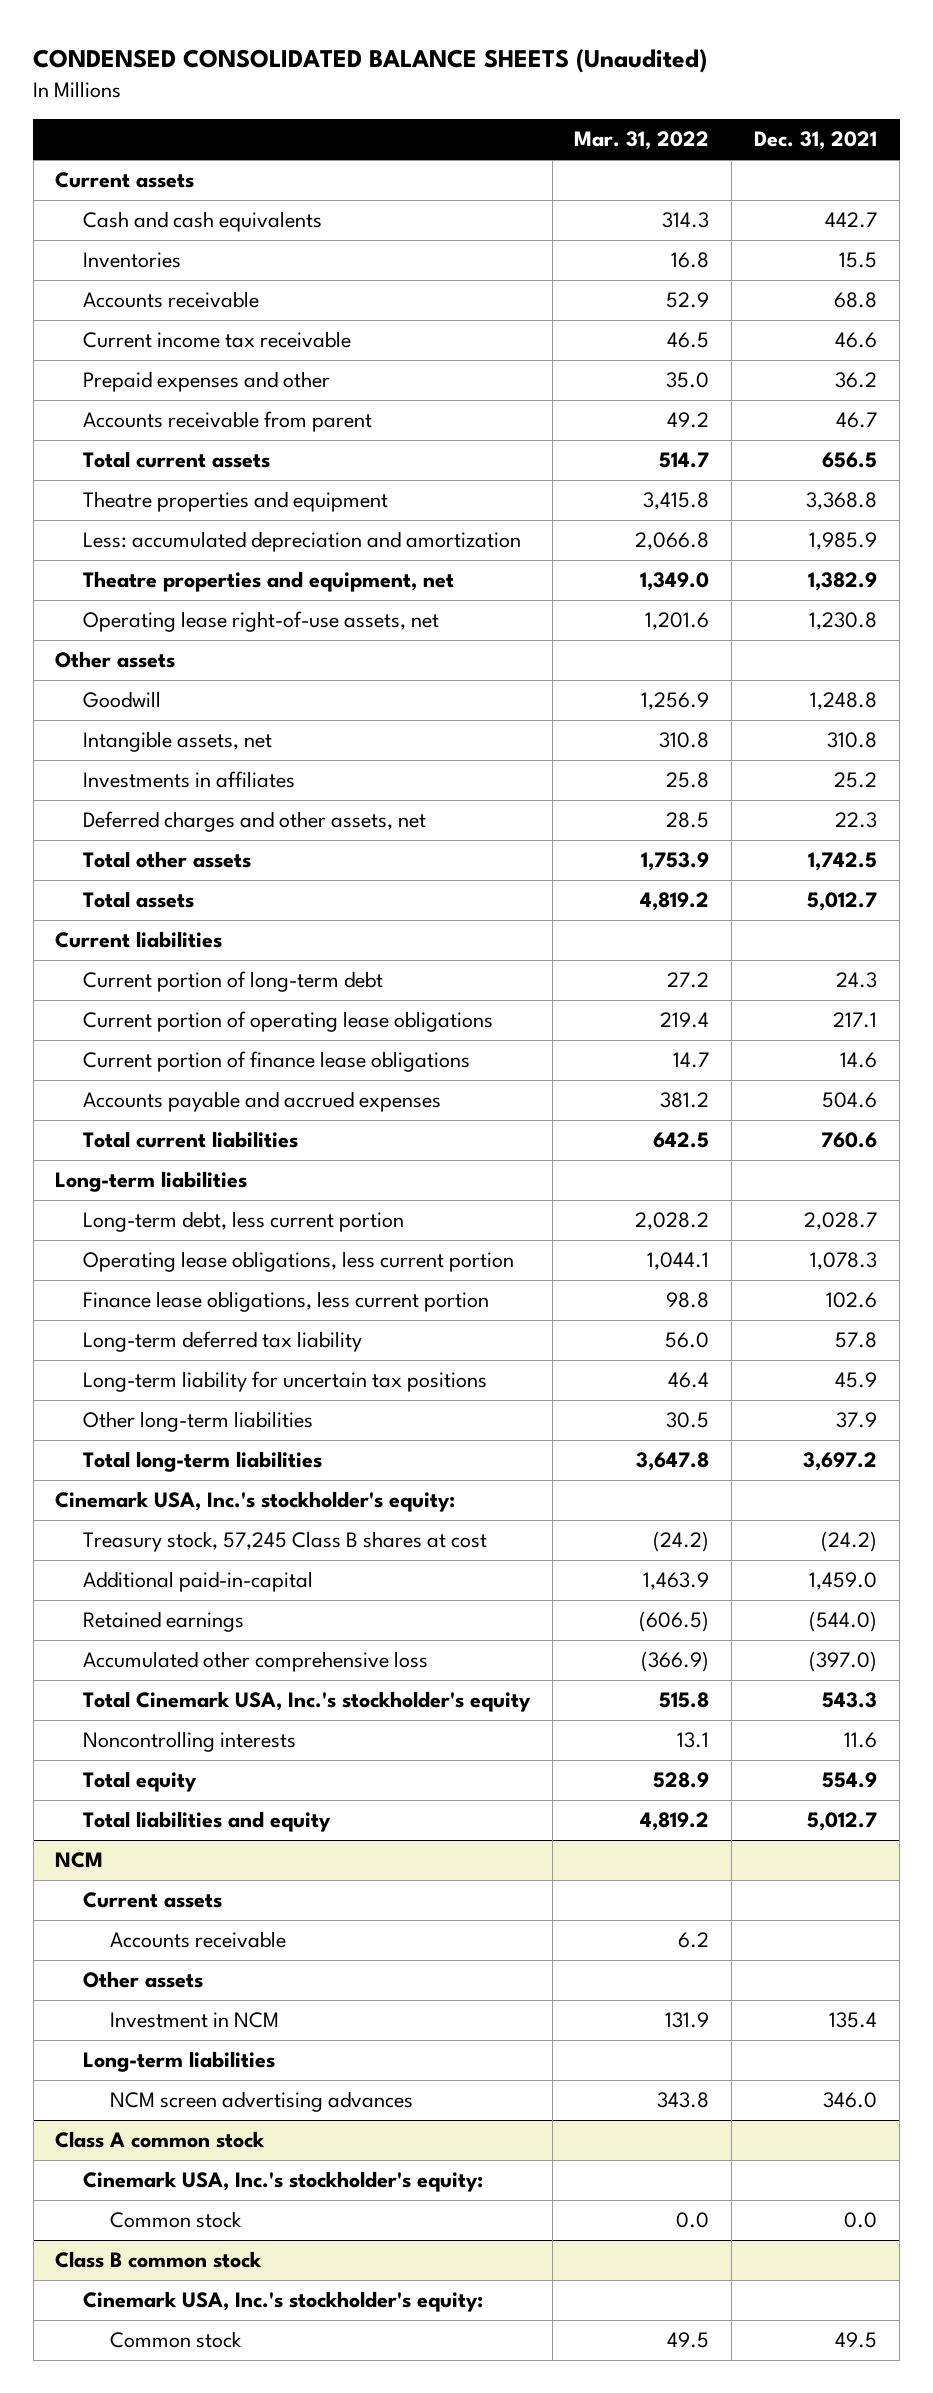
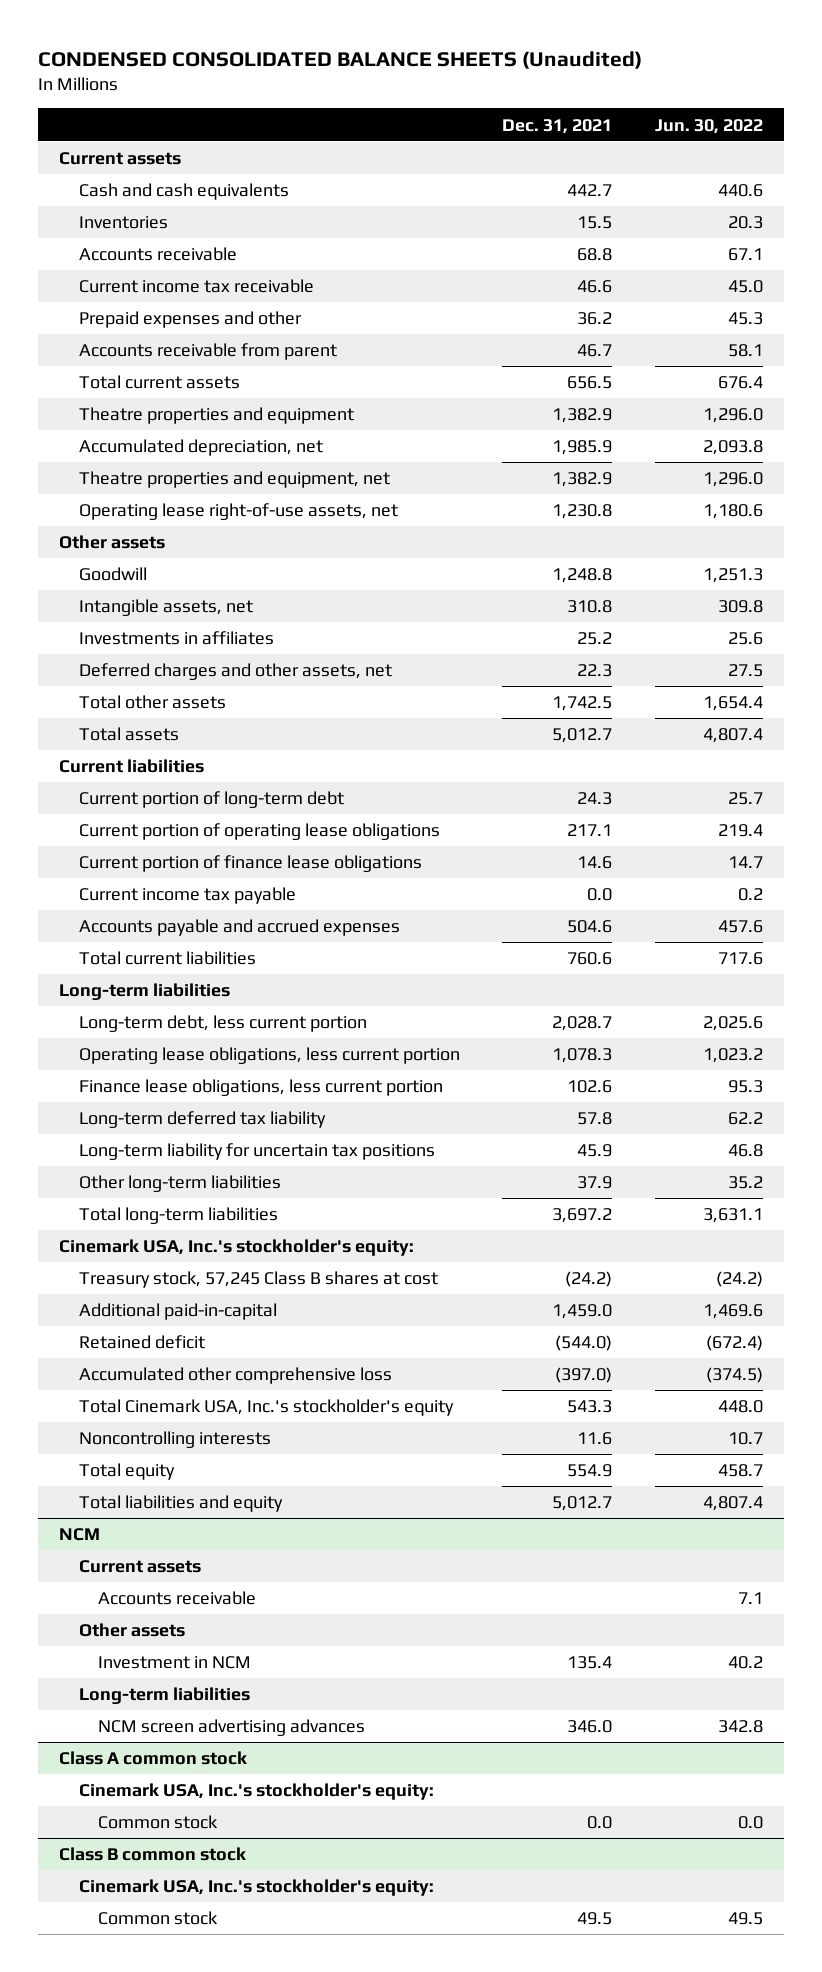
- | Mar. 31, 2022 | Dec. 31, 2021
+ | Dec. 31, 2021 | Jun. 30, 2022
- Theatre properties and equipment | 3,415.8 | 3,368.8
- Less: accumulated depreciation and amortization | 2,066.8 | 1,985.9
+ Theatre properties and equipment | 1,382.9 | 1,296.0
+ Accumulated depreciation, net | 1,985.9 | 2,093.8
+ Current income tax payable | 0.0 | 0.2
- Retained earnings | (606.5) | (544.0)
+ Retained deficit | (544.0) | (672.4)

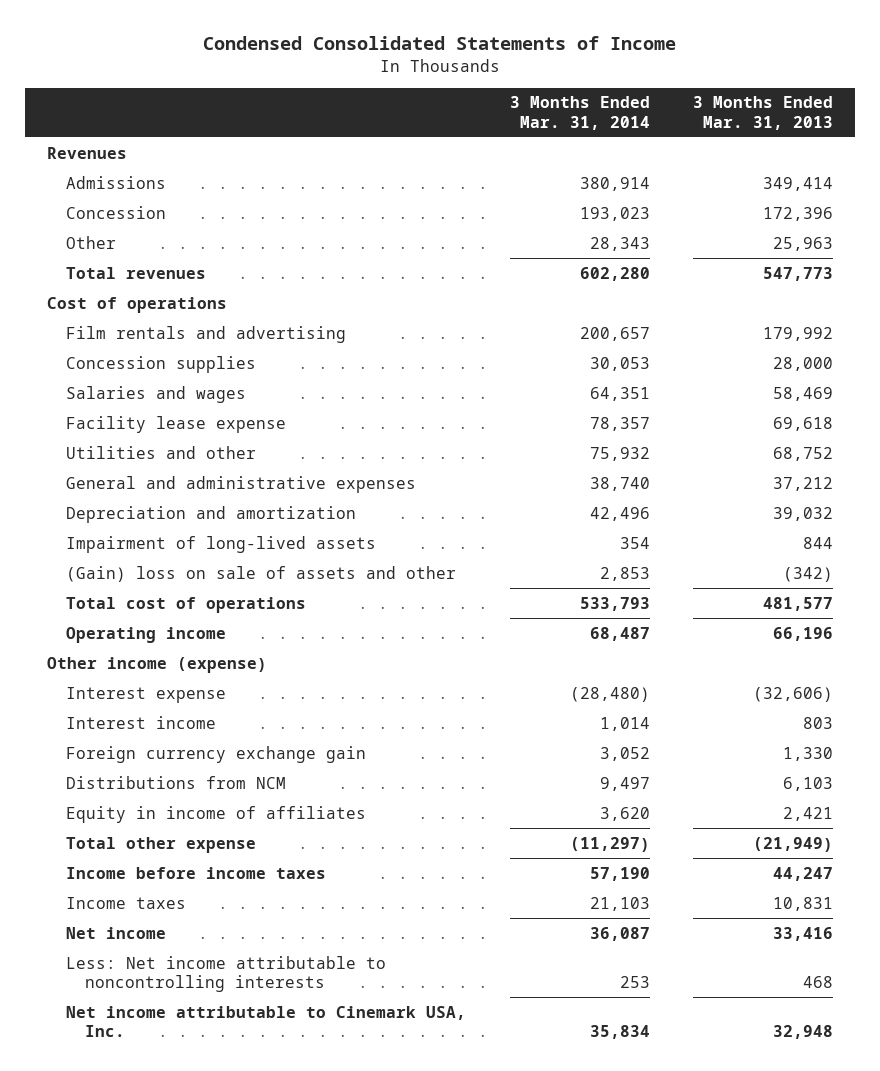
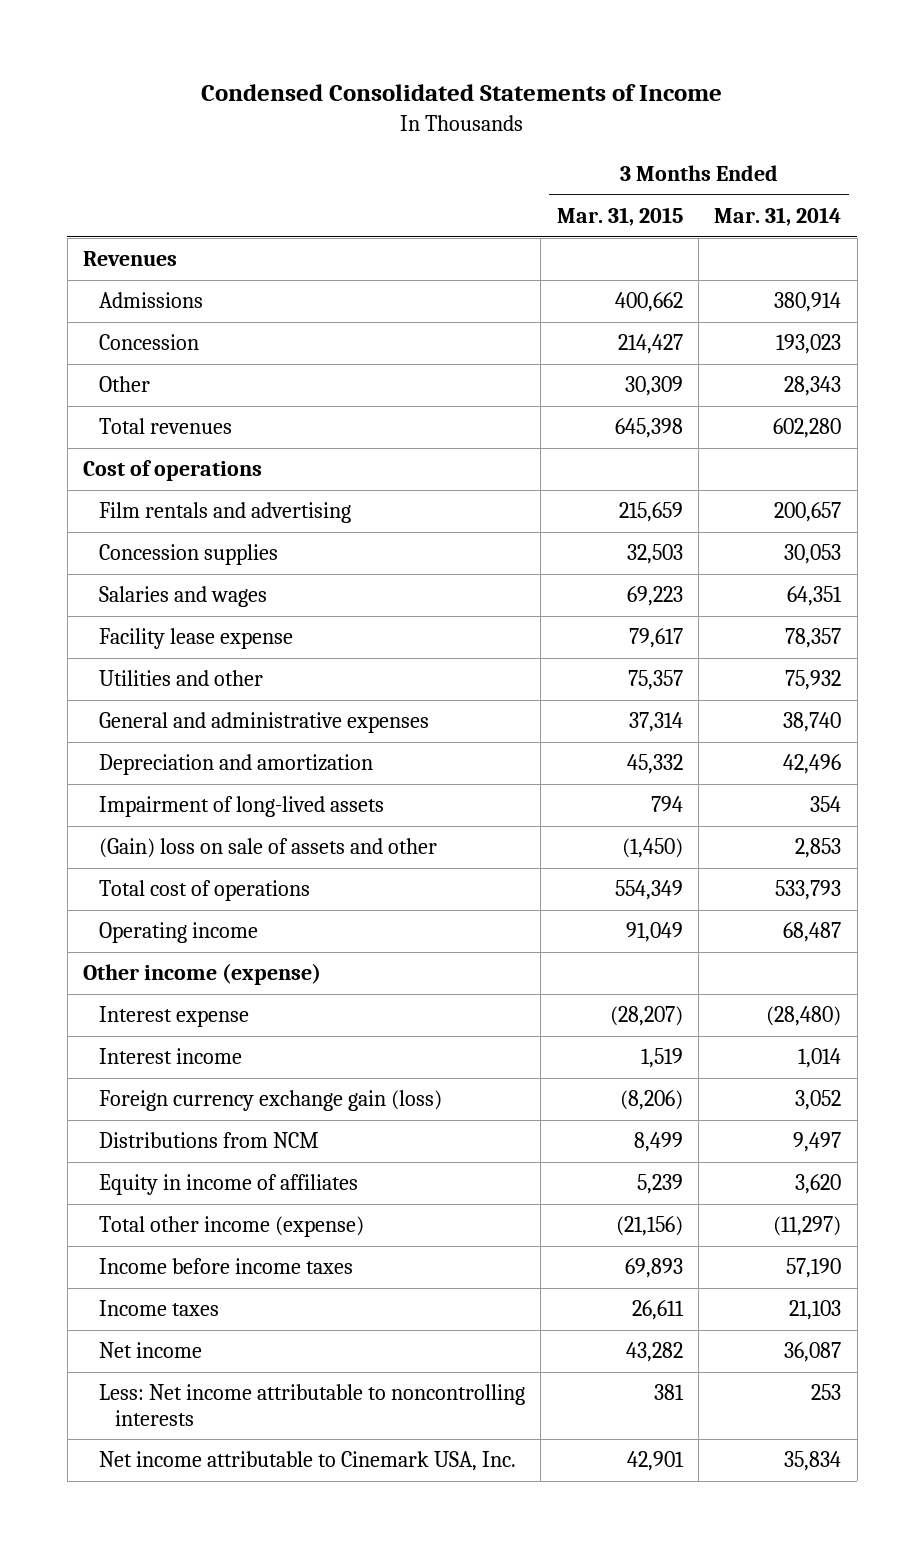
- | 3 Months Ended Mar. 31, 2014 | 3 Months Ended Mar. 31, 2013
+ | 3 Months Ended Mar. 31, 2015 | 3 Months Ended Mar. 31, 2014
- Foreign currency exchange gain | 3,052 | 1,330
+ Foreign currency exchange gain (loss) | (8,206) | 3,052
- Total other expense | (11,297) | (21,949)
+ Total other income (expense) | (21,156) | (11,297)

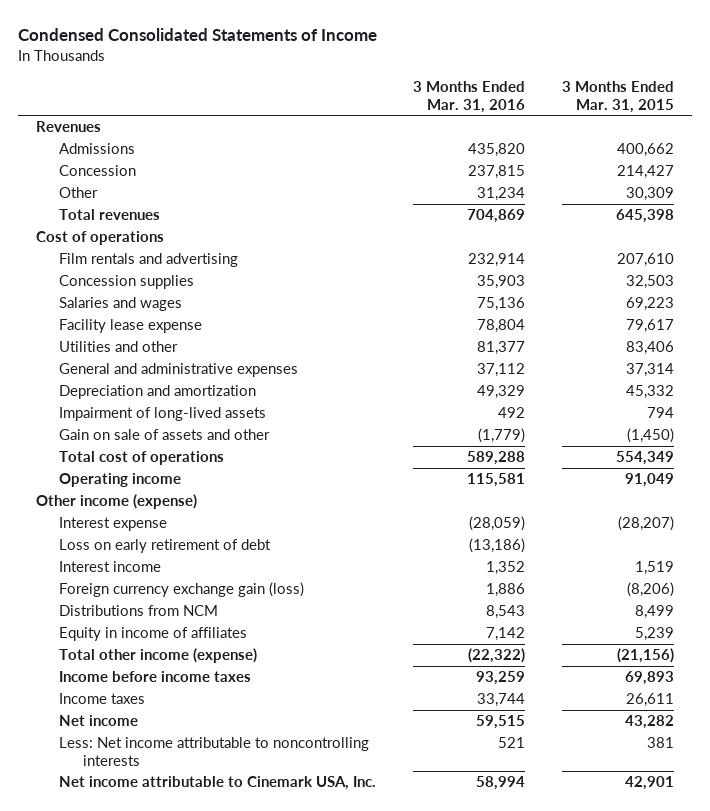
- | 3 Months Ended Mar. 31, 2015 | 3 Months Ended Mar. 31, 2014
+ | 3 Months Ended Mar. 31, 2016 | 3 Months Ended Mar. 31, 2015
- Film rentals and advertising | 215,659 | 200,657
+ Film rentals and advertising | 232,914 | 207,610
- Utilities and other | 75,357 | 75,932
+ Utilities and other | 81,377 | 83,406
- (Gain) loss on sale of assets and other | (1,450) | 2,853
+ Gain on sale of assets and other | (1,779) | (1,450)
+ Loss on early retirement of debt | (13,186) |

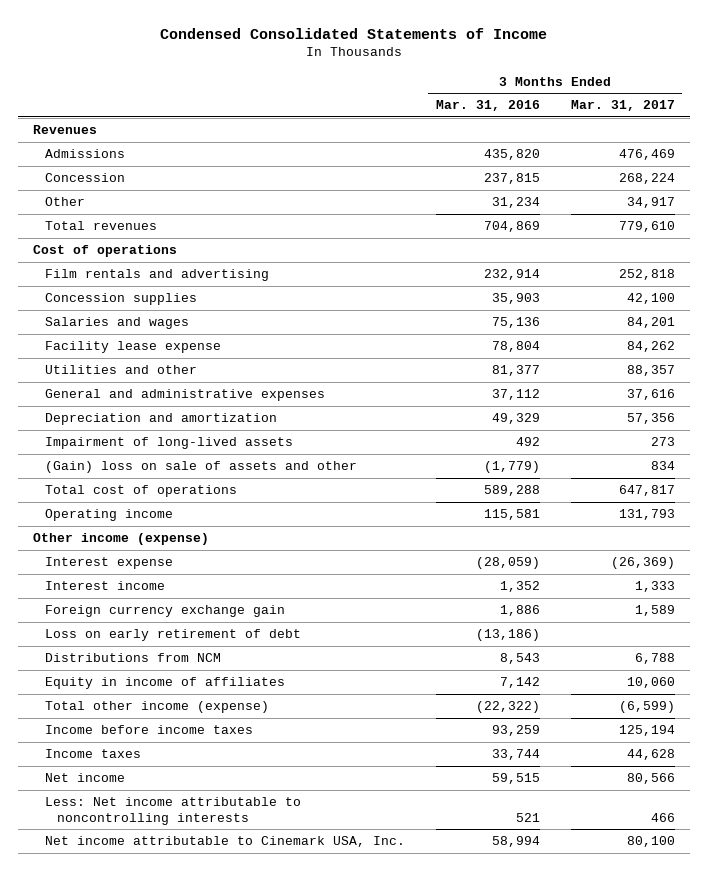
- | 3 Months Ended Mar. 31, 2016 | 3 Months Ended Mar. 31, 2015
+ | 3 Months Ended Mar. 31, 2016 | 3 Months Ended Mar. 31, 2017
- Gain on sale of assets and other | (1,779) | (1,450)
+ (Gain) loss on sale of assets and other | (1,779) | 834
- Foreign currency exchange gain (loss) | 1,886 | (8,206)
+ Foreign currency exchange gain | 1,886 | 1,589
moved down: Loss on early retirement of debt | (13,186) |

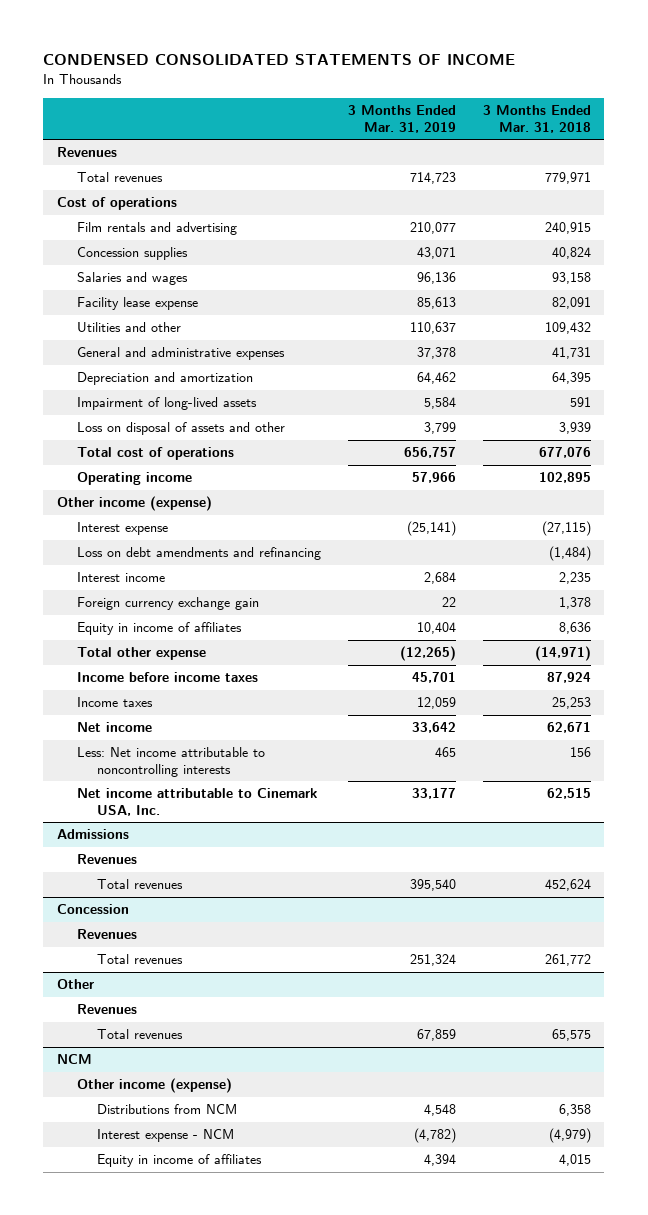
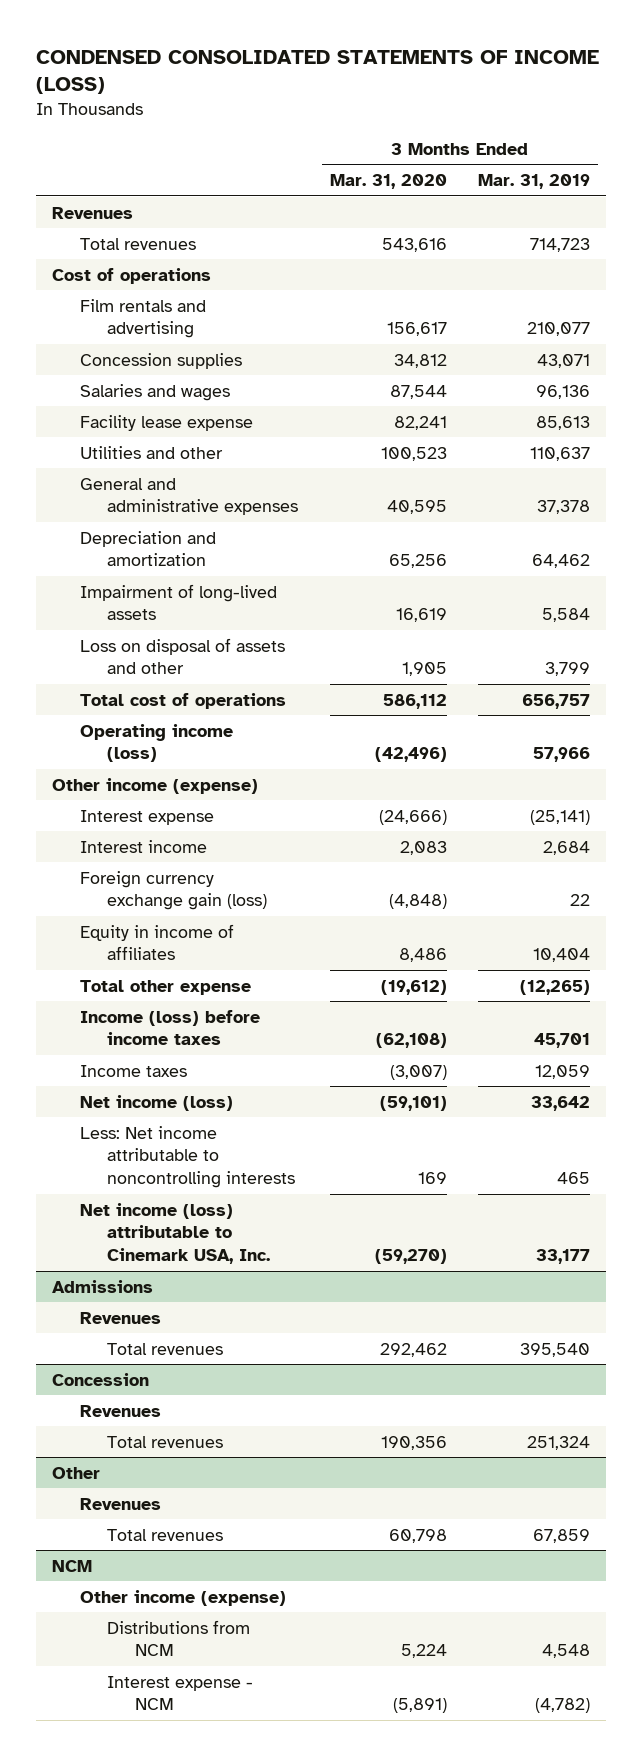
- CONDENSED CONSOLIDATED STATEMENTS OF INCOME
+ CONDENSED CONSOLIDATED STATEMENTS OF INCOME (LOSS)
- | 3 Months Ended Mar. 31, 2019 | 3 Months Ended Mar. 31, 2018
+ | 3 Months Ended Mar. 31, 2020 | 3 Months Ended Mar. 31, 2019
- Operating income | 57,966 | 102,895
+ Operating income (loss) | (42,496) | 57,966
- Loss on debt amendments and refinancing | | (1,484)
- Foreign currency exchange gain | 22 | 1,378
+ Foreign currency exchange gain (loss) | (4,848) | 22
- Income before income taxes | 45,701 | 87,924
+ Income (loss) before income taxes | (62,108) | 45,701
- Net income | 33,642 | 62,671
+ Net income (loss) | (59,101) | 33,642
- Net income attributable to Cinemark USA, Inc. | 33,177 | 62,515
+ Net income (loss) attributable to Cinemark USA, Inc. | (59,270) | 33,177
@ NCM
- Equity in income of affiliates | 4,394 | 4,015

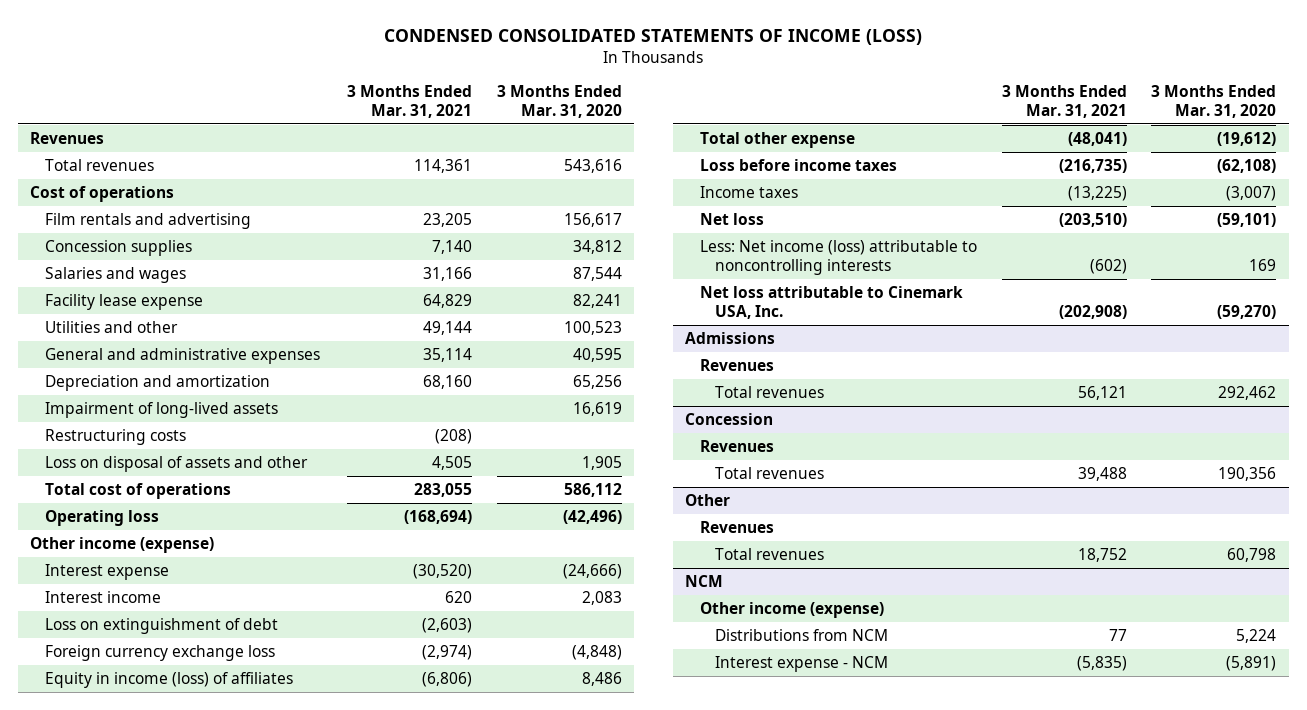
- | 3 Months Ended Mar. 31, 2020 | 3 Months Ended Mar. 31, 2019
+ | 3 Months Ended Mar. 31, 2021 | 3 Months Ended Mar. 31, 2020
+ Restructuring costs | (208) |
- Operating income (loss) | (42,496) | 57,966
+ Operating loss | (168,694) | (42,496)
- Foreign currency exchange gain (loss) | (4,848) | 22
- Equity in income of affiliates | 8,486 | 10,404
+ Loss on extinguishment of debt | (2,603) |
+ Foreign currency exchange loss | (2,974) | (4,848)
+ Equity in income (loss) of affiliates | (6,806) | 8,486
- Income (loss) before income taxes | (62,108) | 45,701
+ Loss before income taxes | (216,735) | (62,108)
- Net income (loss) | (59,101) | 33,642
- Less: Net income attributable to noncontrolling interests | 169 | 465
- Net income (loss) attributable to Cinemark USA, Inc. | (59,270) | 33,177
+ Net loss | (203,510) | (59,101)
+ Less: Net income (loss) attributable to noncontrolling interests | (602) | 169
+ Net loss attributable to Cinemark USA, Inc. | (202,908) | (59,270)

